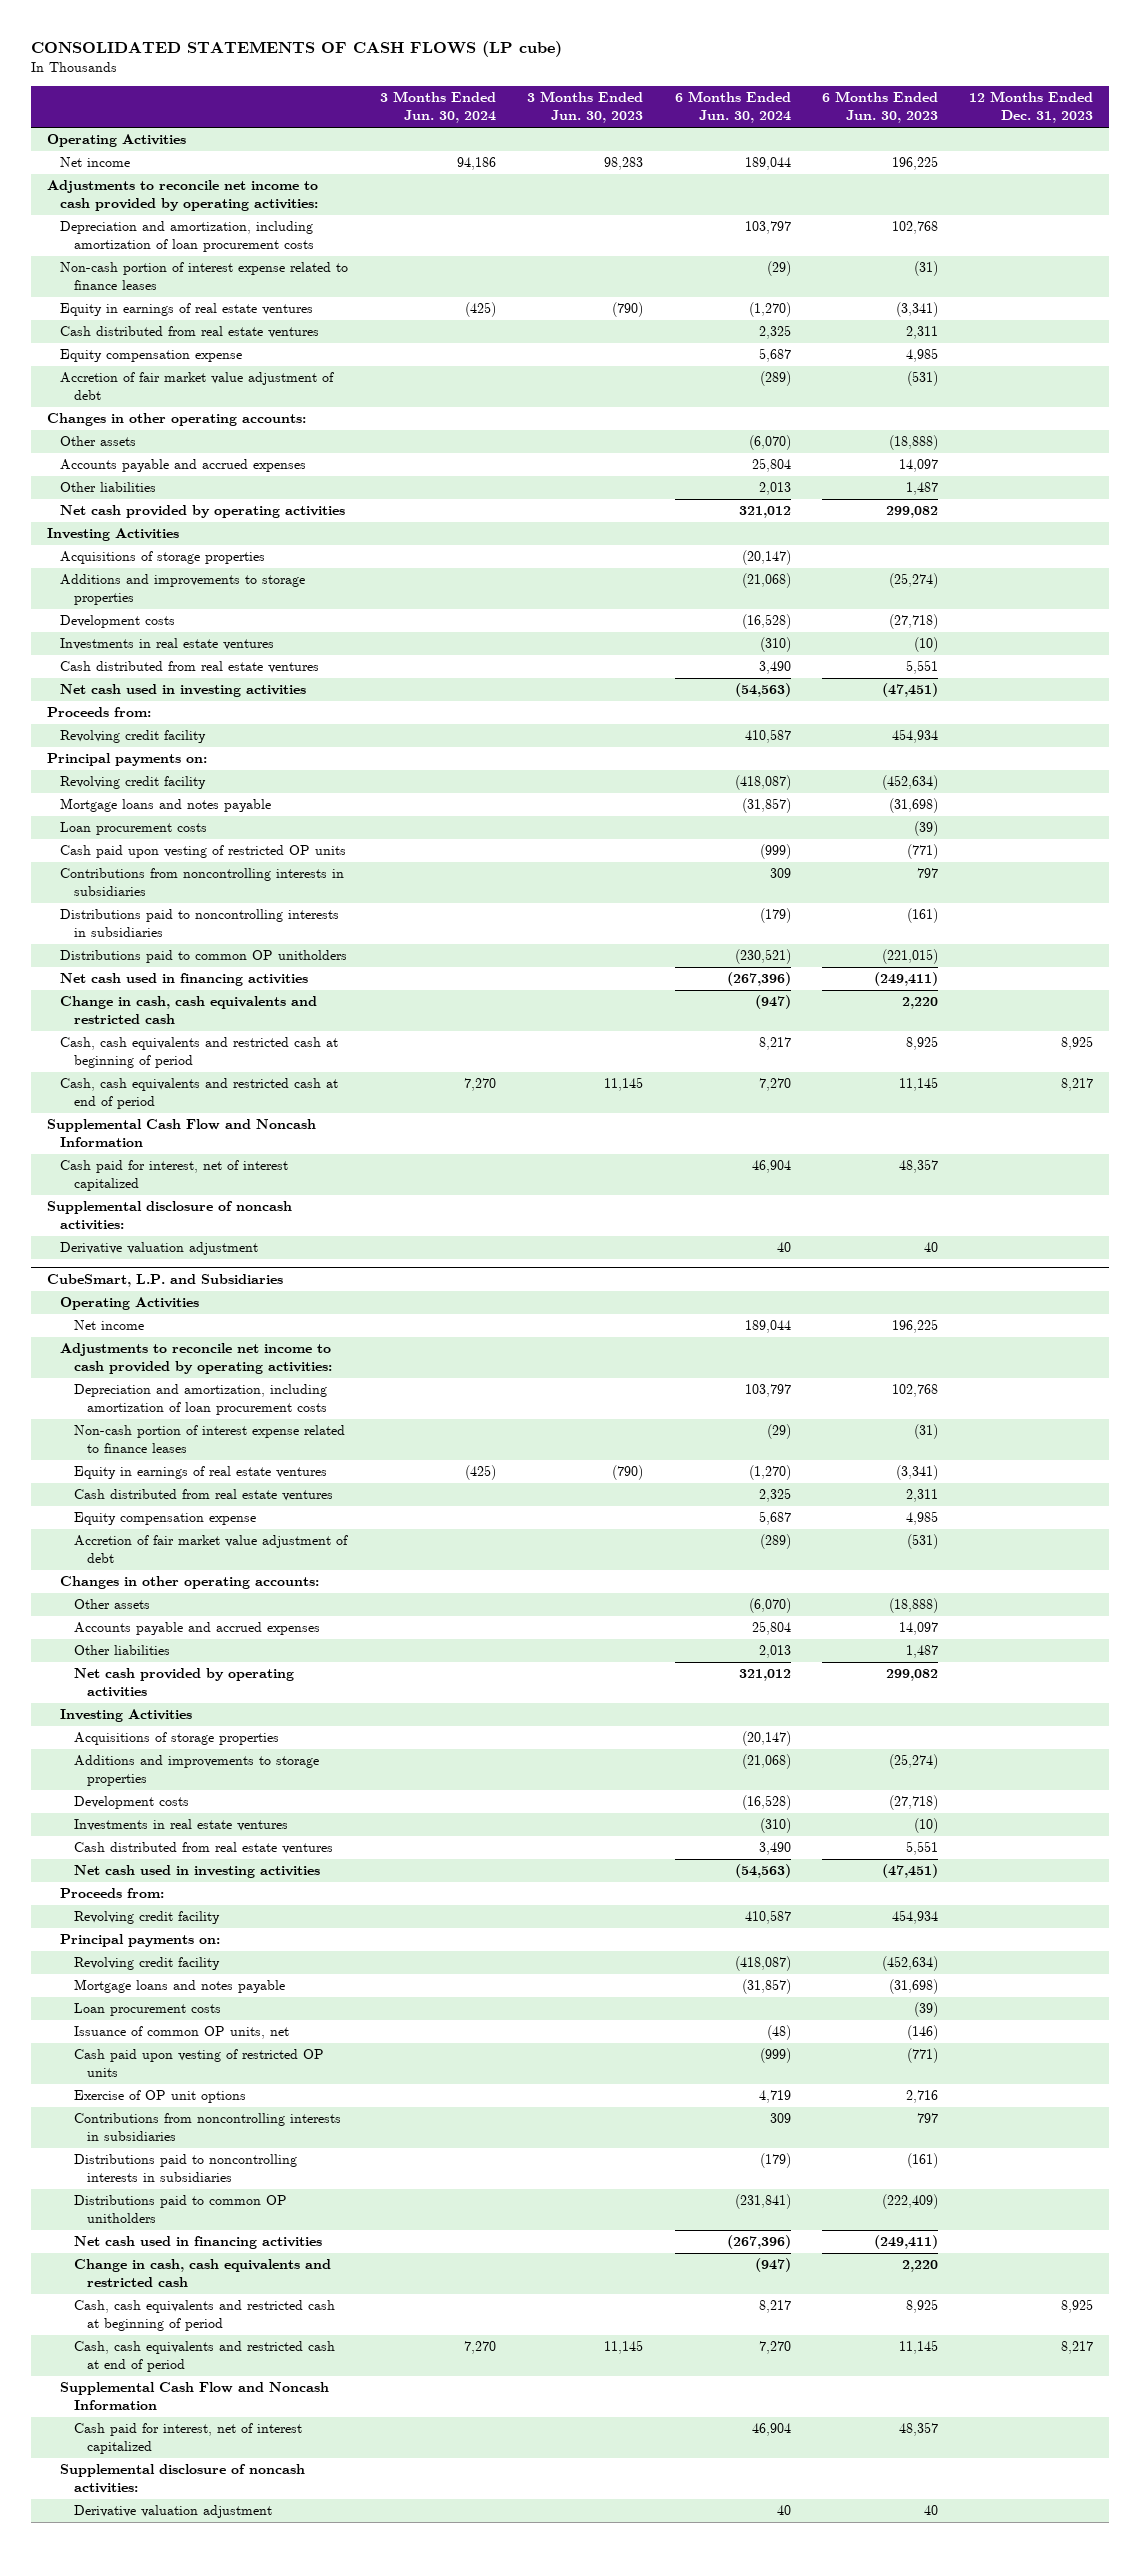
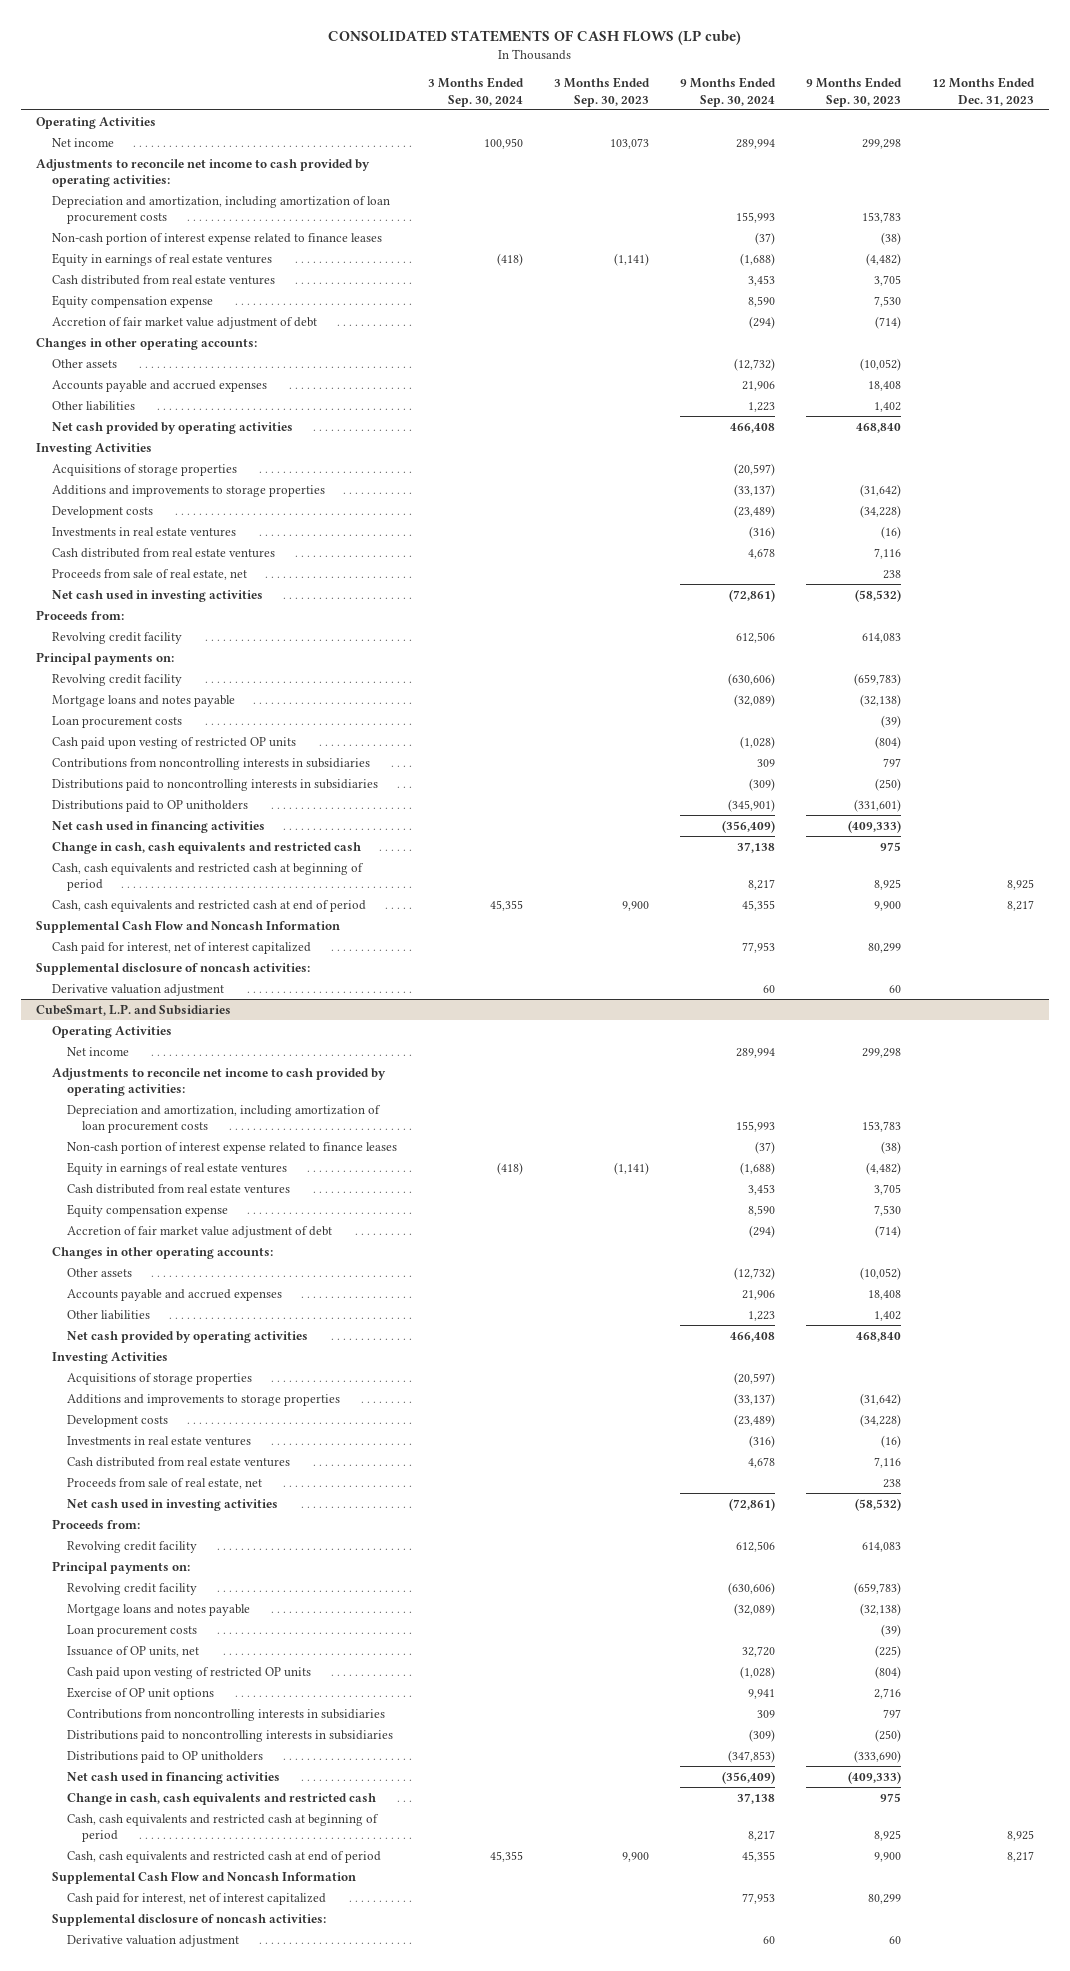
- | 3 Months Ended Jun. 30, 2024 | 3 Months Ended Jun. 30, 2023 | 6 Months Ended Jun. 30, 2024 | 6 Months Ended Jun. 30, 2023 | 12 Months Ended Dec. 31, 2023
+ | 3 Months Ended Sep. 30, 2024 | 3 Months Ended Sep. 30, 2023 | 9 Months Ended Sep. 30, 2024 | 9 Months Ended Sep. 30, 2023 | 12 Months Ended Dec. 31, 2023
+ Proceeds from sale of real estate, net | | | | 238 |
- Distributions paid to common OP unitholders | | | (230,521) | (221,015) |
+ Distributions paid to OP unitholders | | | (345,901) | (331,601) |
@ CubeSmart, L.P. and Subsidiaries
+ Proceeds from sale of real estate, net | | | | 238 |
- Issuance of common OP units, net | | | (48) | (146) |
+ Issuance of OP units, net | | | 32,720 | (225) |
- Distributions paid to common OP unitholders | | | (231,841) | (222,409) |
+ Distributions paid to OP unitholders | | | (347,853) | (333,690) |

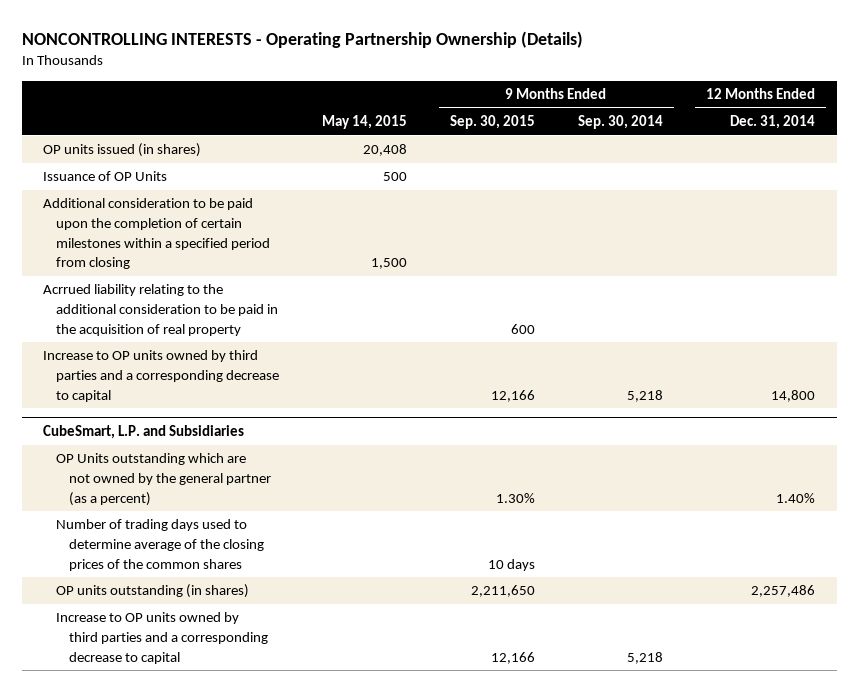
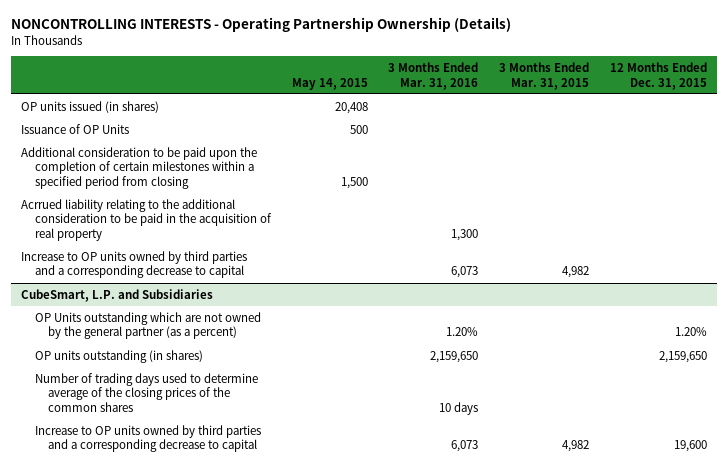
- | May 14, 2015 | 9 Months Ended Sep. 30, 2015 | 9 Months Ended Sep. 30, 2014 | 12 Months Ended Dec. 31, 2014
+ | May 14, 2015 | 3 Months Ended Mar. 31, 2016 | 3 Months Ended Mar. 31, 2015 | 12 Months Ended Dec. 31, 2015
@ CubeSmart, L.P. and Subsidiaries
moved down: Number of trading days used to determine average of the closing prices of the common shares | | 10 days | |

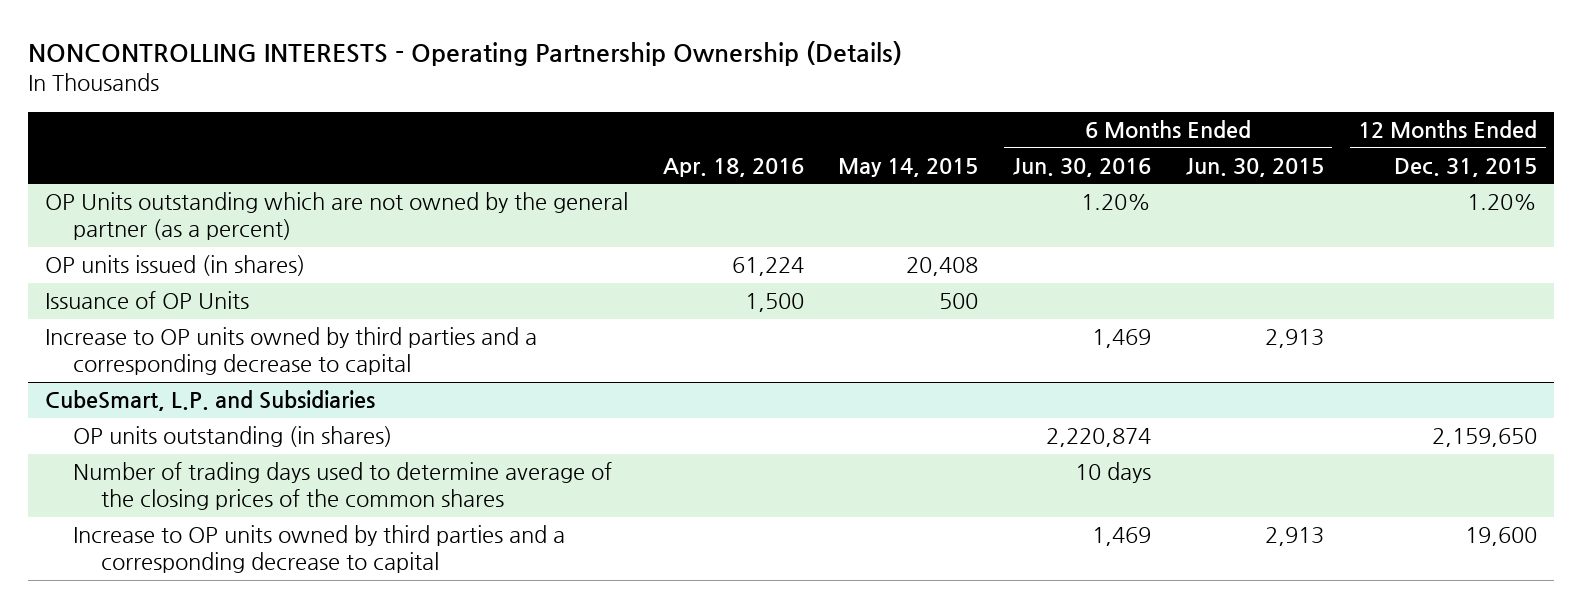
- | May 14, 2015 | 3 Months Ended Mar. 31, 2016 | 3 Months Ended Mar. 31, 2015 | 12 Months Ended Dec. 31, 2015
+ | Apr. 18, 2016 | May 14, 2015 | 6 Months Ended Jun. 30, 2016 | 6 Months Ended Jun. 30, 2015 | 12 Months Ended Dec. 31, 2015
+ OP Units outstanding which are not owned by the general partner (as a percent) | | | 1.20% | | 1.20%
- Additional consideration to be paid upon the completion of certain milestones within a specified period from closing | 1,500 | | |
- Acrrued liability relating to the additional consideration to be paid in the acquisition of real property | | 1,300 | |
@ CubeSmart, L.P. and Subsidiaries
- OP Units outstanding which are not owned by the general partner (as a percent) | | 1.20% | | 1.20%

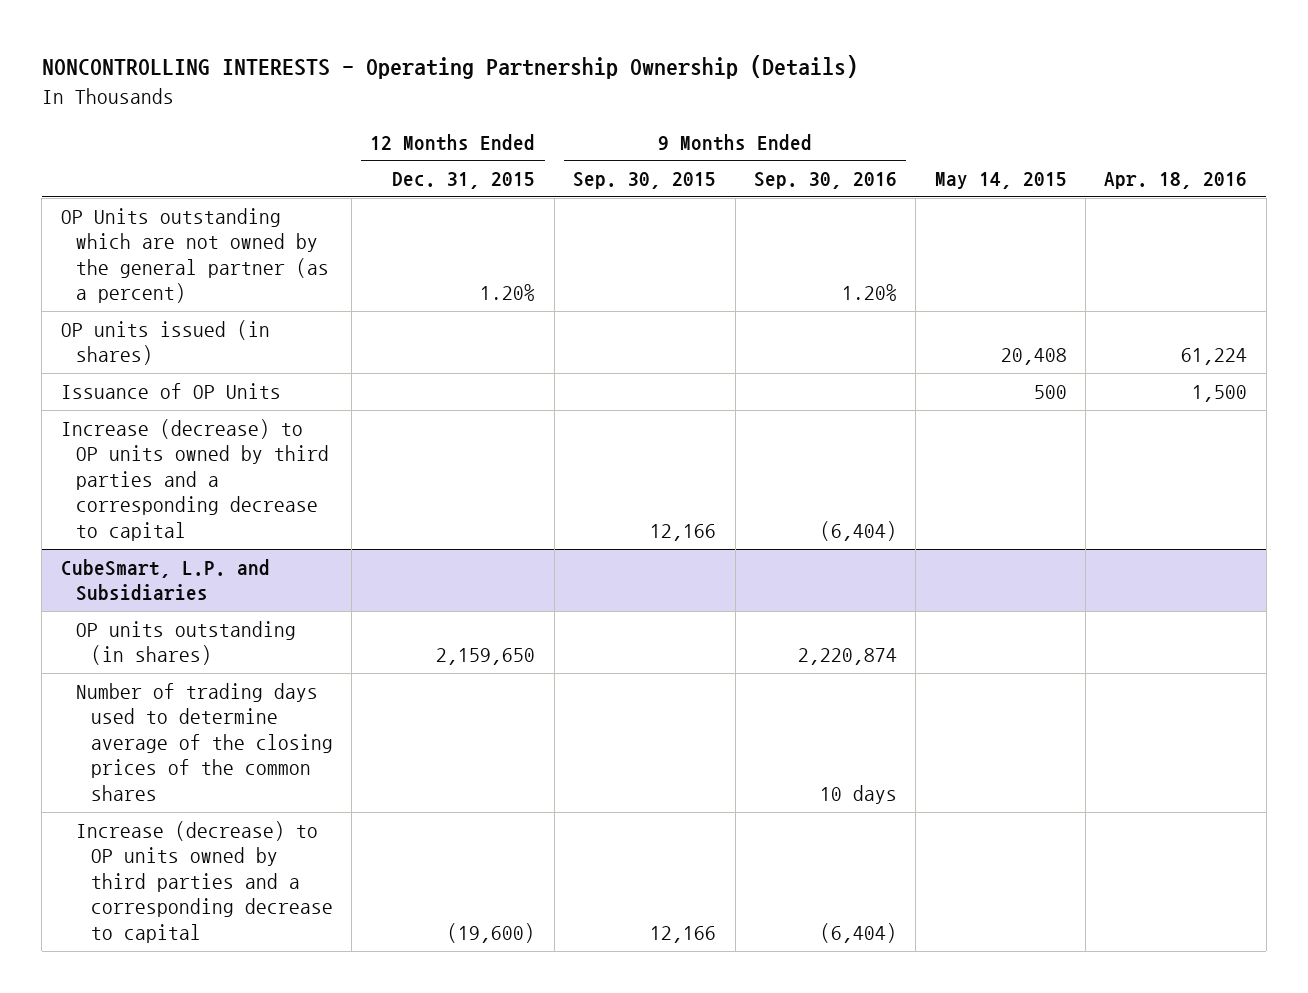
- | Apr. 18, 2016 | May 14, 2015 | 6 Months Ended Jun. 30, 2016 | 6 Months Ended Jun. 30, 2015 | 12 Months Ended Dec. 31, 2015
+ | 12 Months Ended Dec. 31, 2015 | 9 Months Ended Sep. 30, 2015 | 9 Months Ended Sep. 30, 2016 | May 14, 2015 | Apr. 18, 2016
- Increase to OP units owned by third parties and a corresponding decrease to capital | | | 1,469 | 2,913 |
+ Increase (decrease) to OP units owned by third parties and a corresponding decrease to capital | | 12,166 | (6,404) | |
@ CubeSmart, L.P. and Subsidiaries
- Increase to OP units owned by third parties and a corresponding decrease to capital | | | 1,469 | 2,913 | 19,600
+ Increase (decrease) to OP units owned by third parties and a corresponding decrease to capital | (19,600) | 12,166 | (6,404) | |

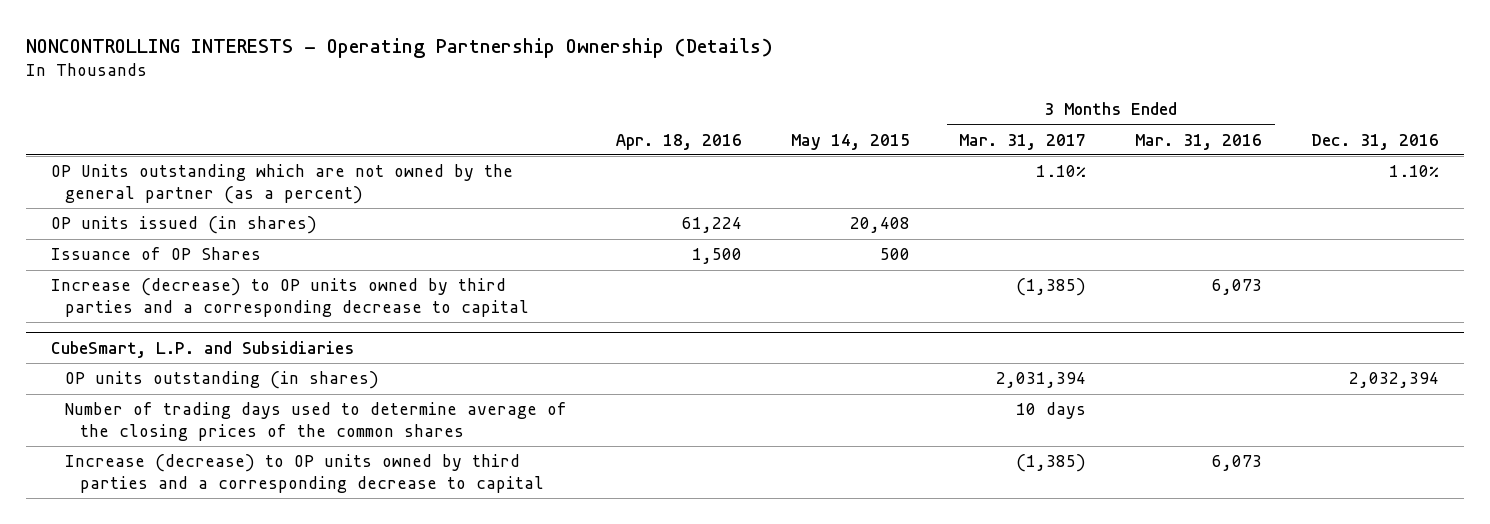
- | 12 Months Ended Dec. 31, 2015 | 9 Months Ended Sep. 30, 2015 | 9 Months Ended Sep. 30, 2016 | May 14, 2015 | Apr. 18, 2016
+ | Apr. 18, 2016 | May 14, 2015 | 3 Months Ended Mar. 31, 2017 | 3 Months Ended Mar. 31, 2016 | Dec. 31, 2016
- Issuance of OP Units | | | | 500 | 1,500
+ Issuance of OP Shares | 1,500 | 500 | | |

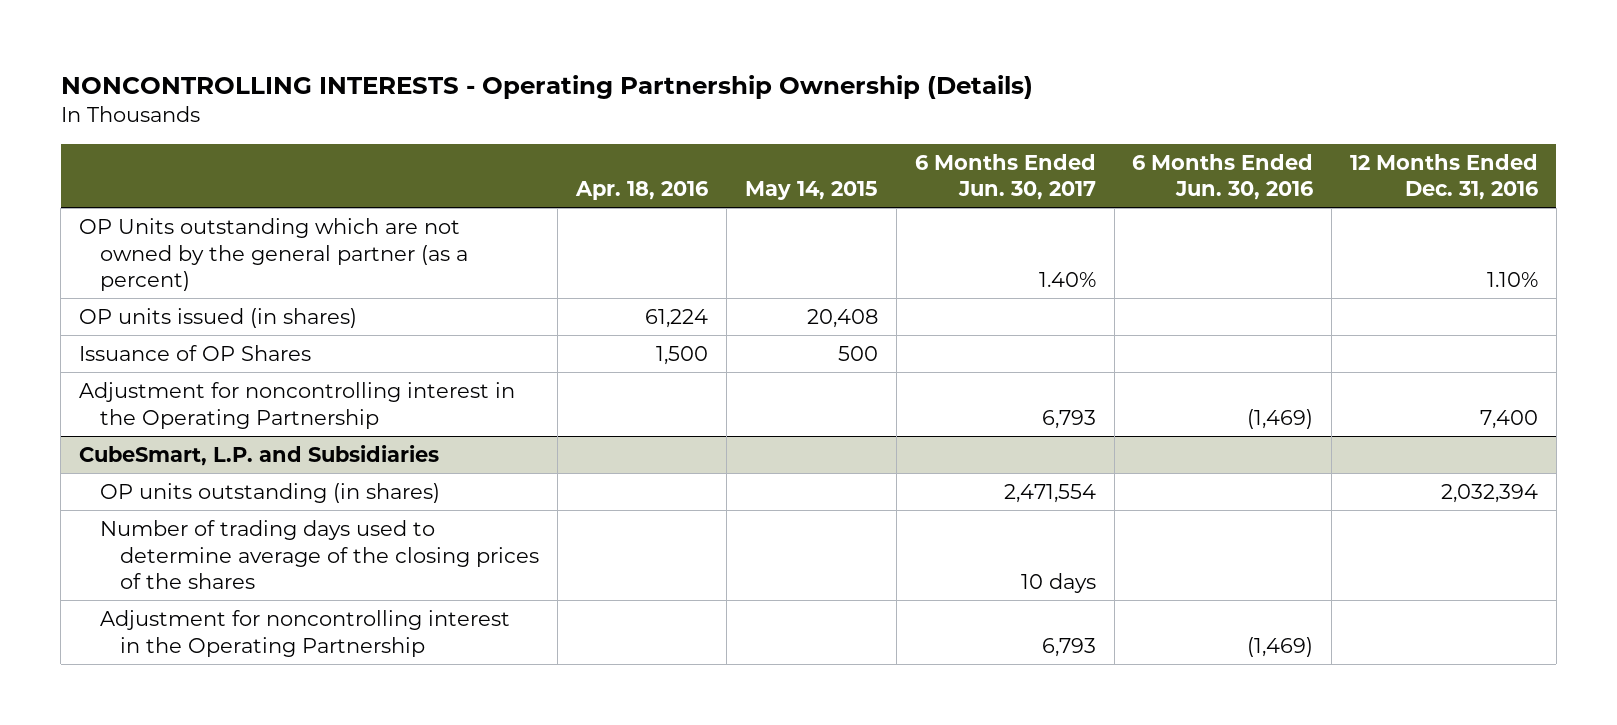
- | Apr. 18, 2016 | May 14, 2015 | 3 Months Ended Mar. 31, 2017 | 3 Months Ended Mar. 31, 2016 | Dec. 31, 2016
+ | Apr. 18, 2016 | May 14, 2015 | 6 Months Ended Jun. 30, 2017 | 6 Months Ended Jun. 30, 2016 | 12 Months Ended Dec. 31, 2016
- Increase (decrease) to OP units owned by third parties and a corresponding decrease to capital | | | (1,385) | 6,073 |
+ Adjustment for noncontrolling interest in the Operating Partnership | | | 6,793 | (1,469) | 7,400
@ CubeSmart, L.P. and Subsidiaries
- Number of trading days used to determine average of the closing prices of the common shares | | | 10 days | |
- Increase (decrease) to OP units owned by third parties and a corresponding decrease to capital | | | (1,385) | 6,073 |
+ Number of trading days used to determine average of the closing prices of the shares | | | 10 days | |
+ Adjustment for noncontrolling interest in the Operating Partnership | | | 6,793 | (1,469) |

